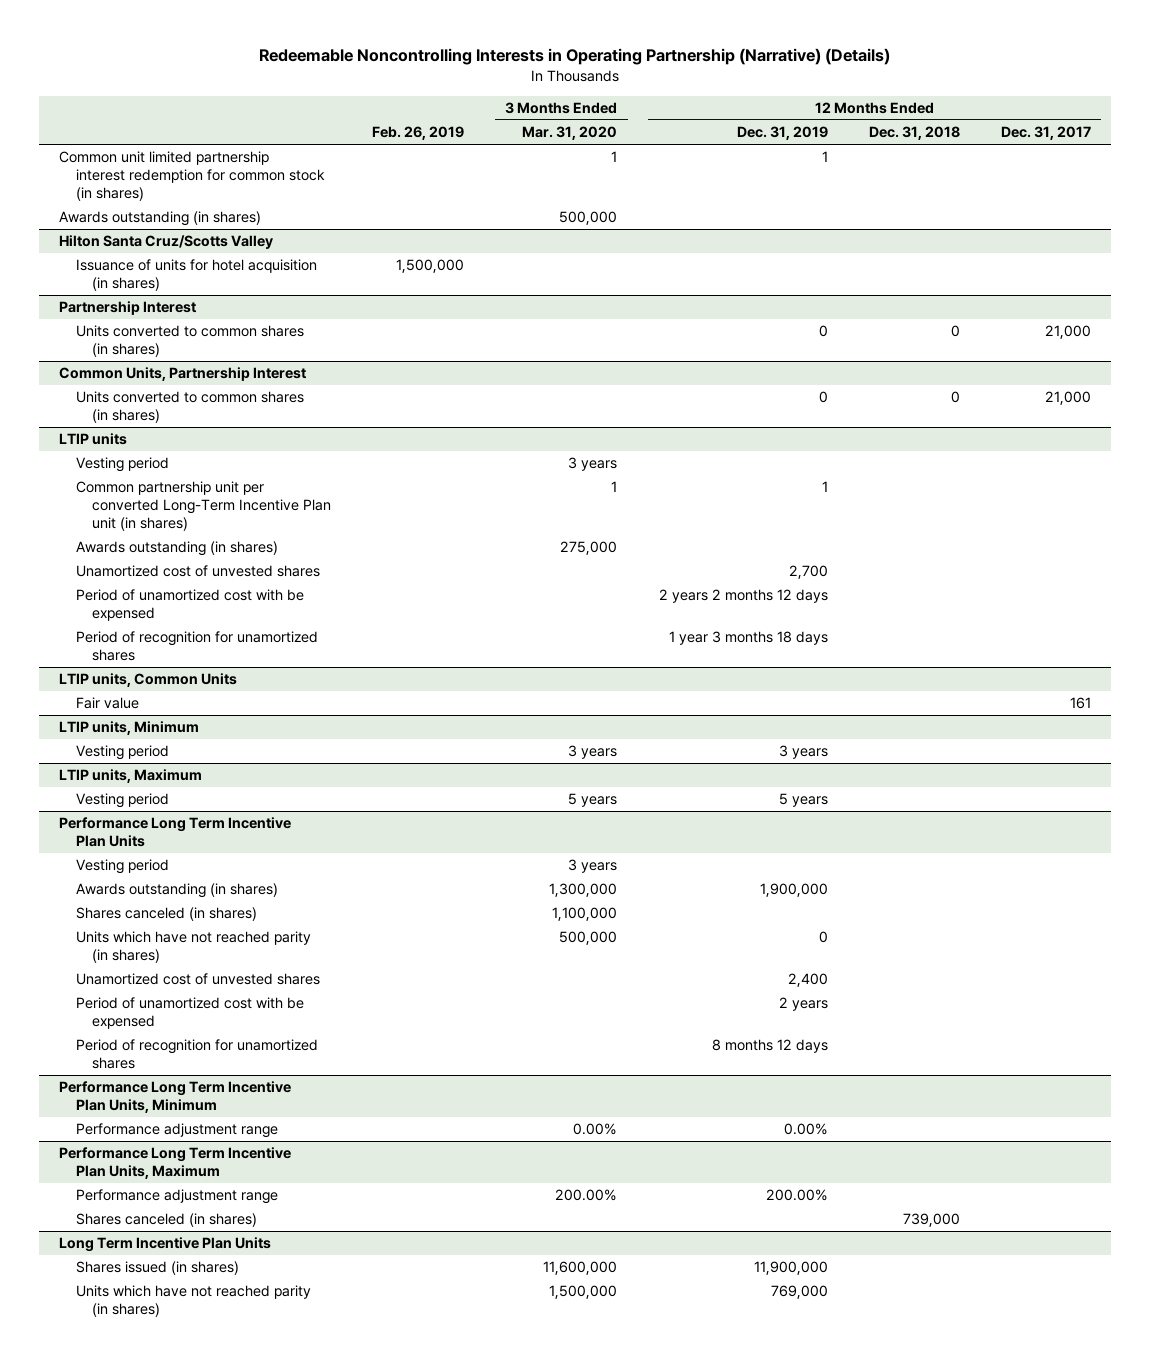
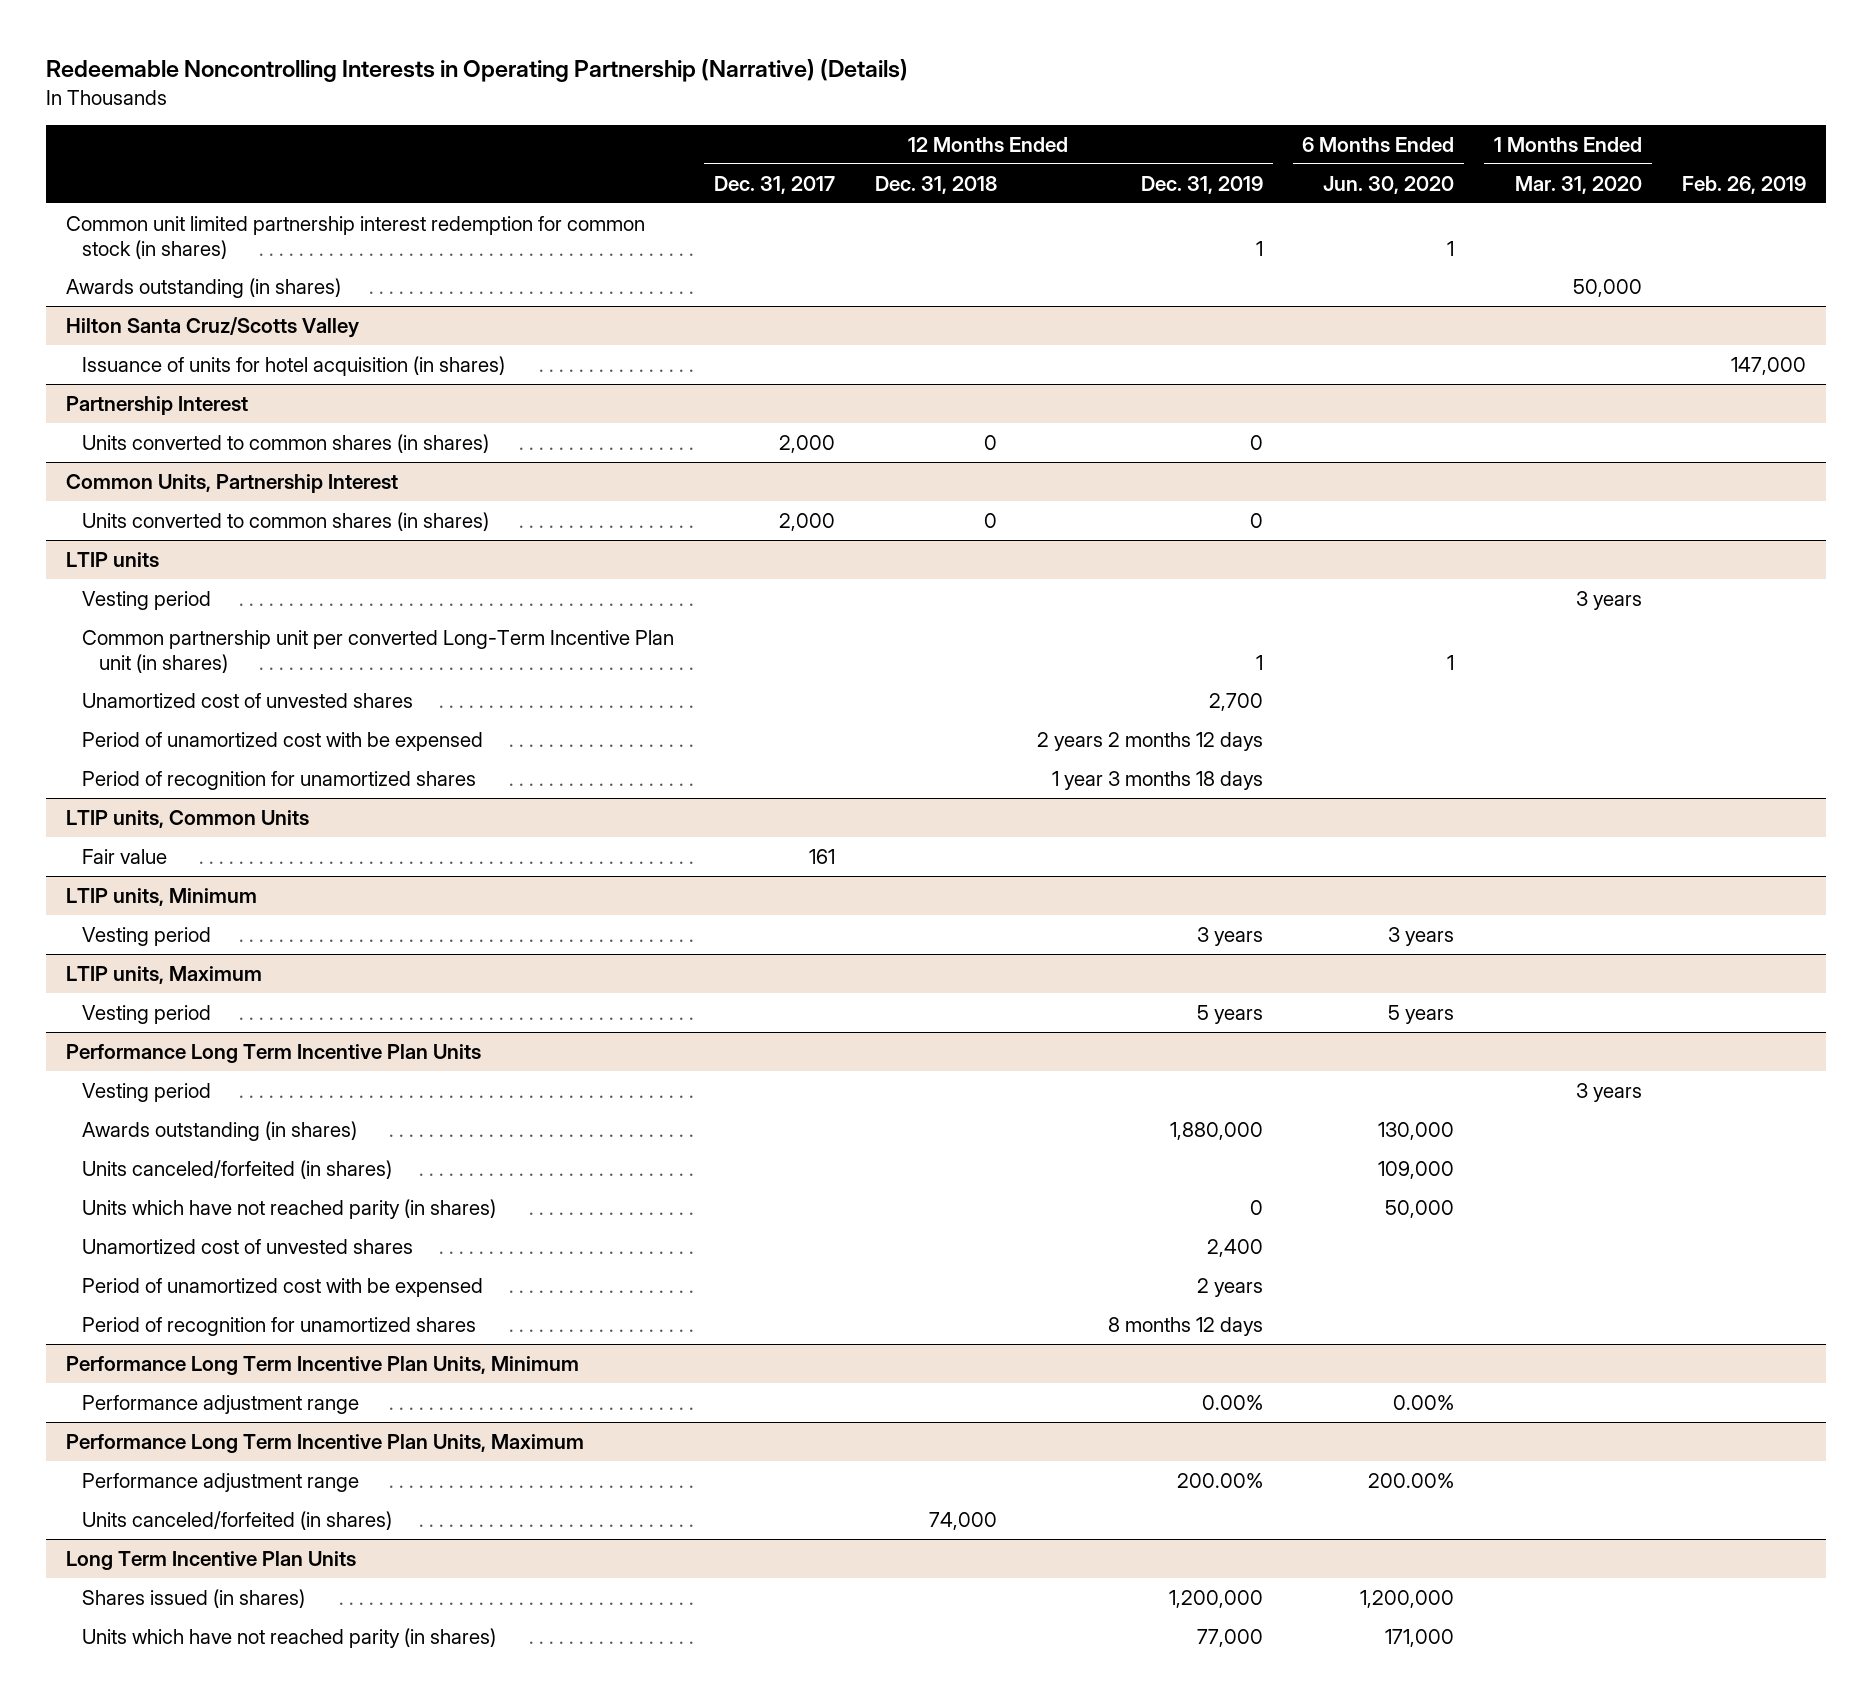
- | Feb. 26, 2019 | 3 Months Ended Mar. 31, 2020 | 12 Months Ended Dec. 31, 2019 | 12 Months Ended Dec. 31, 2018 | 12 Months Ended Dec. 31, 2017
+ | 12 Months Ended Dec. 31, 2017 | 12 Months Ended Dec. 31, 2018 | 12 Months Ended Dec. 31, 2019 | 6 Months Ended Jun. 30, 2020 | 1 Months Ended Mar. 31, 2020 | Feb. 26, 2019
@ Hilton Santa Cruz/Scotts Valley
- Issuance of units for hotel acquisition (in shares) | 1,500,000 | | | |
+ Issuance of units for hotel acquisition (in shares) | | | | | | 147,000
@ Partnership Interest
- Units converted to common shares (in shares) | | | 0 | 0 | 21,000
+ Units converted to common shares (in shares) | 2,000 | 0 | 0 | | |
@ Common Units, Partnership Interest
- Units converted to common shares (in shares) | | | 0 | 0 | 21,000
+ Units converted to common shares (in shares) | 2,000 | 0 | 0 | | |
@ LTIP units
- Awards outstanding (in shares) | | 275,000 | | |
@ Performance Long Term Incentive Plan Units
- Awards outstanding (in shares) | | 1,300,000 | 1,900,000 | |
- Shares canceled (in shares) | | 1,100,000 | | |
+ Awards outstanding (in shares) | | | 1,880,000 | 130,000 | |
+ Units canceled/forfeited (in shares) | | | | 109,000 | |
@ Performance Long Term Incentive Plan Units, Maximum
- Shares canceled (in shares) | | | | 739,000 |
+ Units canceled/forfeited (in shares) | | 74,000 | | | |
@ Long Term Incentive Plan Units
- Shares issued (in shares) | | 11,600,000 | 11,900,000 | |
- Units which have not reached parity (in shares) | | 1,500,000 | 769,000 | |
+ Shares issued (in shares) | | | 1,200,000 | 1,200,000 | |
+ Units which have not reached parity (in shares) | | | 77,000 | 171,000 | |

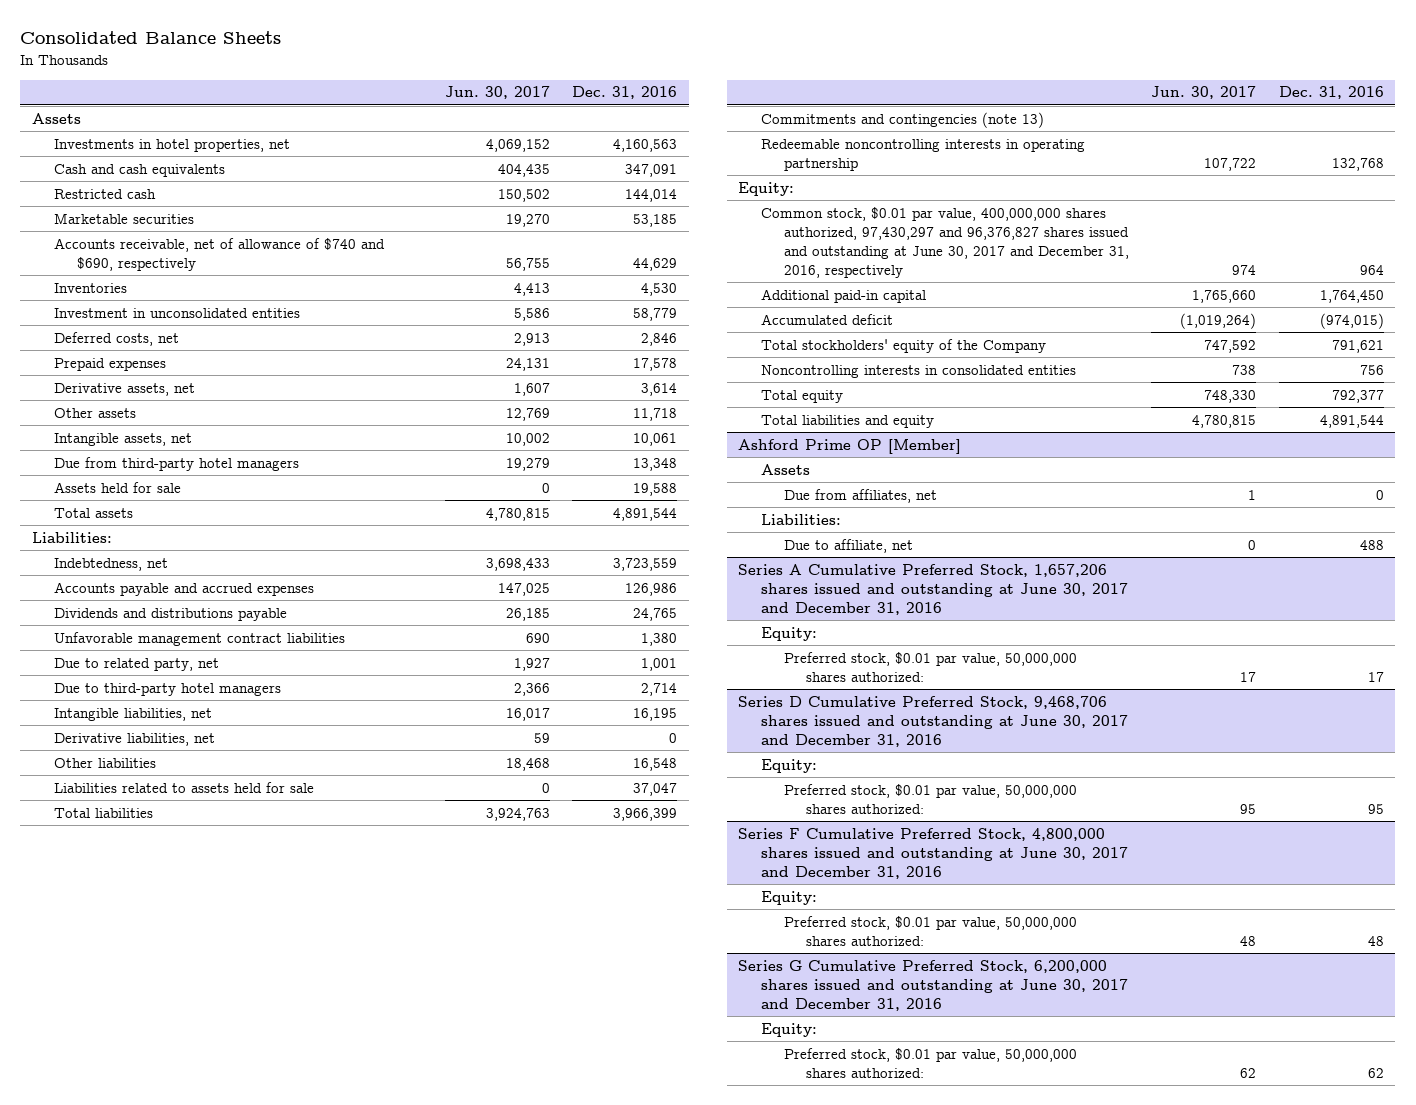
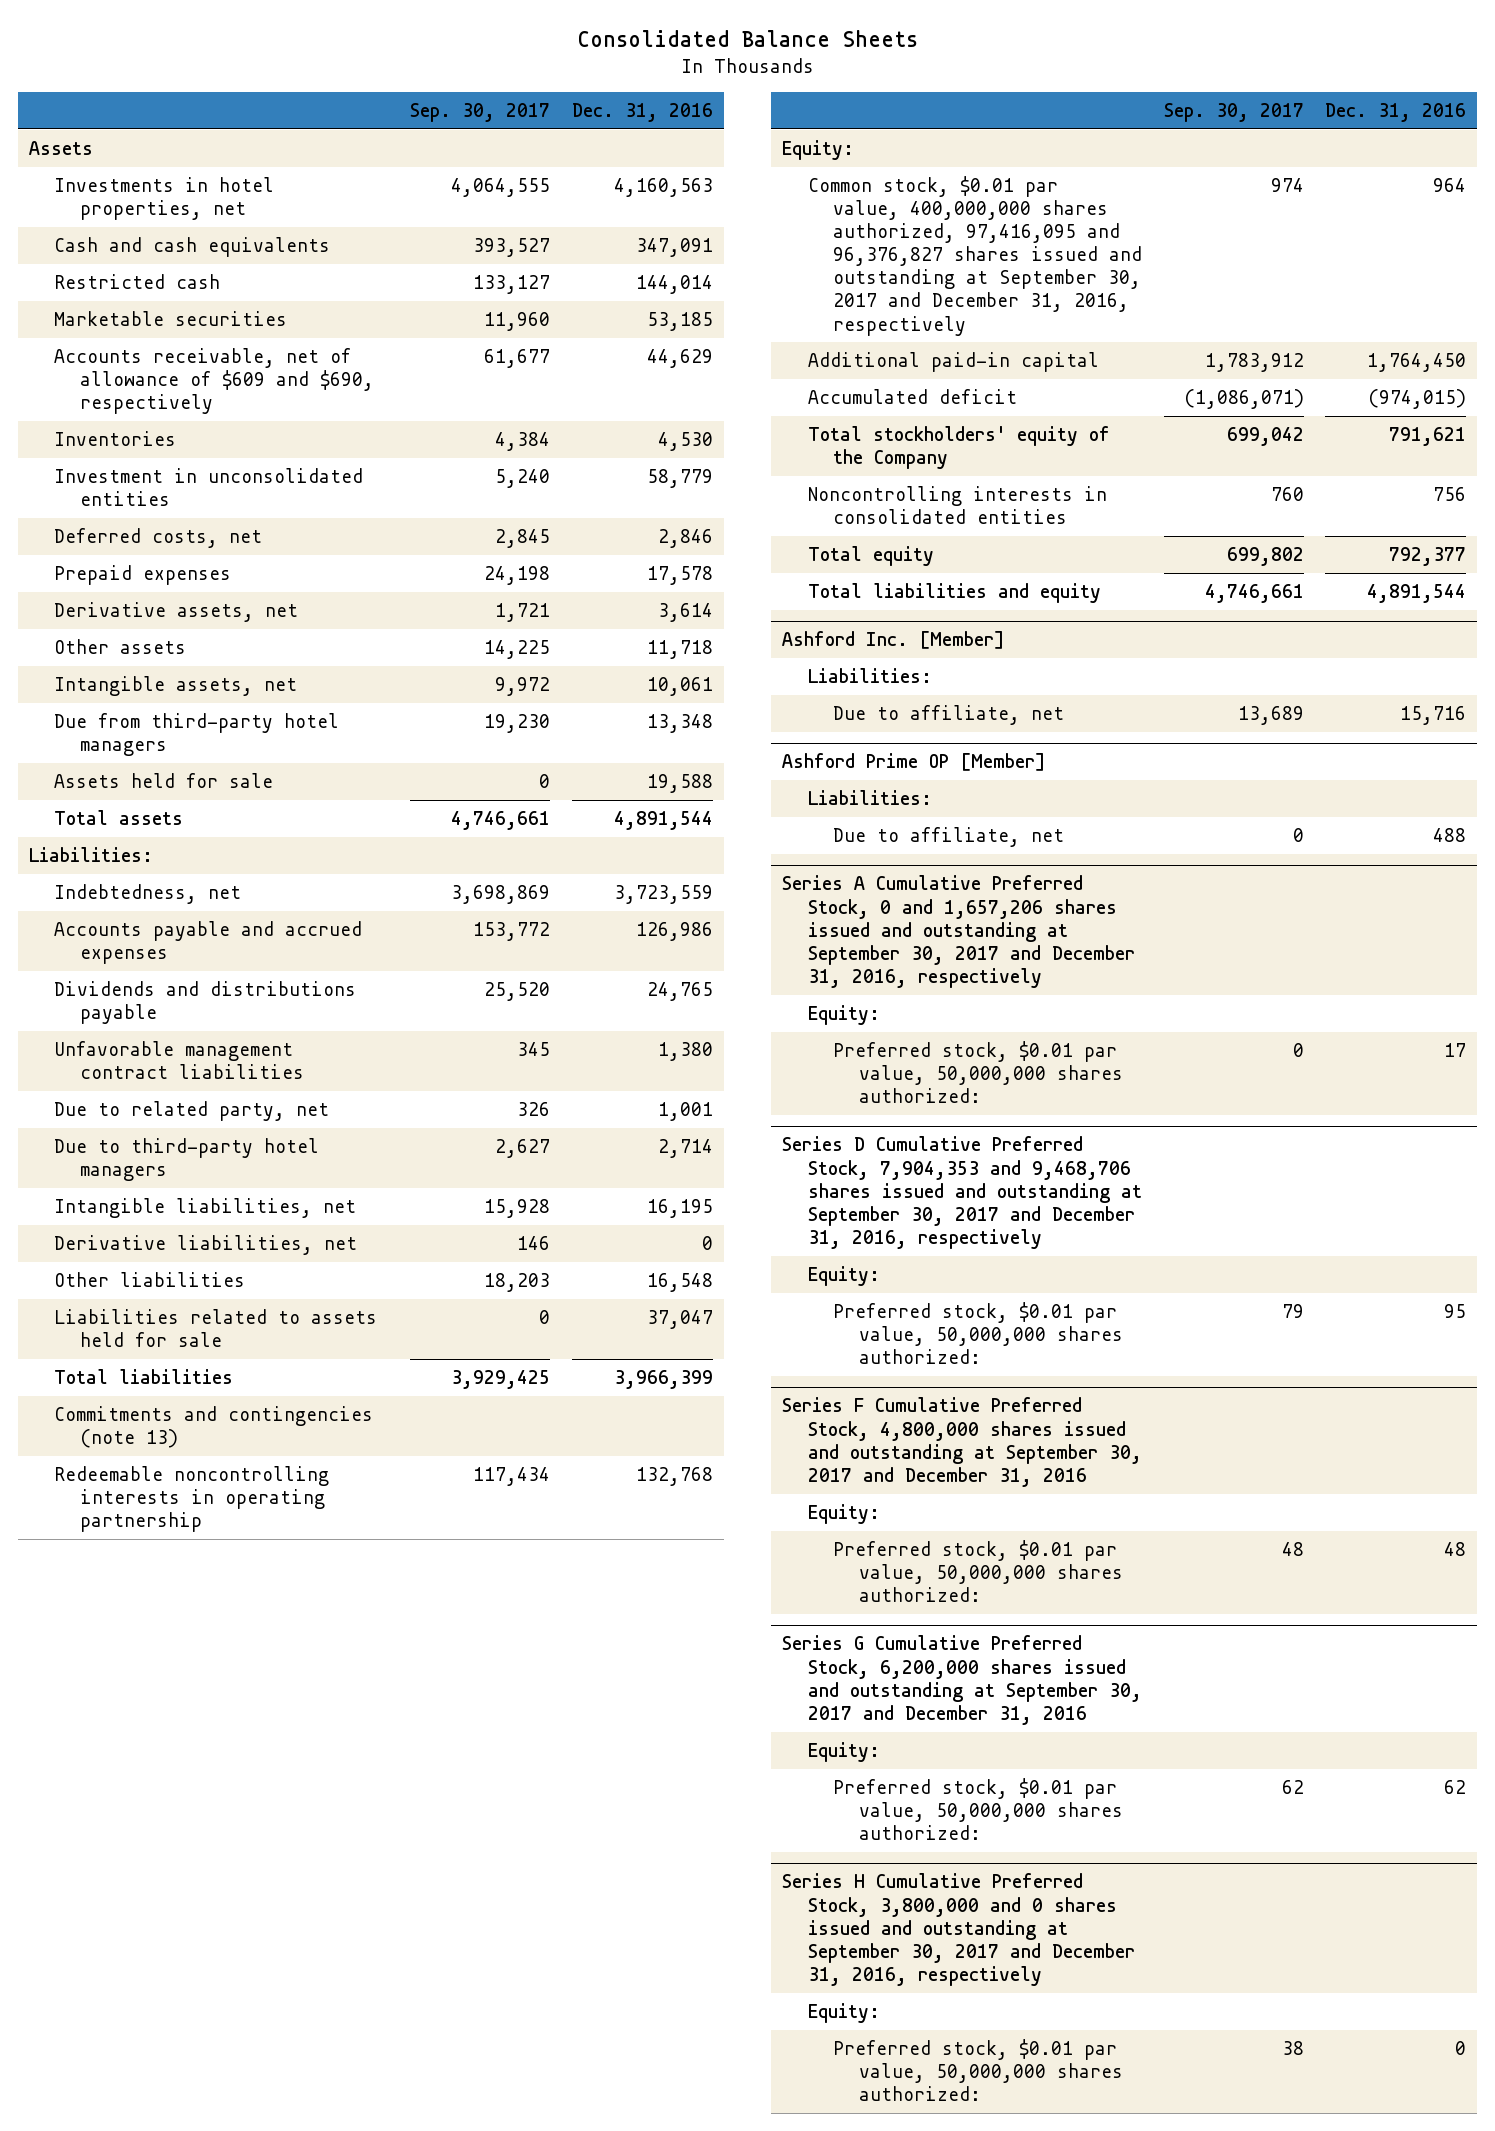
- | Jun. 30, 2017 | Dec. 31, 2016
+ | Sep. 30, 2017 | Dec. 31, 2016
- Accounts receivable, net of allowance of $740 and $690, respectively | 56,755 | 44,629
+ Accounts receivable, net of allowance of $609 and $690, respectively | 61,677 | 44,629
- Common stock, $0.01 par value, 400,000,000 shares authorized, 97,430,297 and 96,376,827 shares issued and outstanding at June 30, 2017 and December 31, 2016, respectively | 974 | 964
+ Common stock, $0.01 par value, 400,000,000 shares authorized, 97,416,095 and 96,376,827 shares issued and outstanding at September 30, 2017 and December 31, 2016, respectively | 974 | 964
+ Ashford Inc. [Member]
+ Liabilities:
+ Due to affiliate, net | 13,689 | 15,716
@ Ashford Prime OP [Member]
- Assets
- Due from affiliates, net | 1 | 0
- Series A Cumulative Preferred Stock, 1,657,206 shares issued and outstanding at June 30, 2017 and December 31, 2016
+ Series A Cumulative Preferred Stock, 0 and 1,657,206 shares issued and outstanding at September 30, 2017 and December 31, 2016, respectively
- Series D Cumulative Preferred Stock, 9,468,706 shares issued and outstanding at June 30, 2017 and December 31, 2016
+ Series D Cumulative Preferred Stock, 7,904,353 and 9,468,706 shares issued and outstanding at September 30, 2017 and December 31, 2016, respectively
- Series F Cumulative Preferred Stock, 4,800,000 shares issued and outstanding at June 30, 2017 and December 31, 2016
+ Series F Cumulative Preferred Stock, 4,800,000 shares issued and outstanding at September 30, 2017 and December 31, 2016
- Series G Cumulative Preferred Stock, 6,200,000 shares issued and outstanding at June 30, 2017 and December 31, 2016
+ Series G Cumulative Preferred Stock, 6,200,000 shares issued and outstanding at September 30, 2017 and December 31, 2016
+ Series H Cumulative Preferred Stock, 3,800,000 and 0 shares issued and outstanding at September 30, 2017 and December 31, 2016, respectively
+ Equity:
+ Preferred stock, $0.01 par value, 50,000,000 shares authorized: | 38 | 0

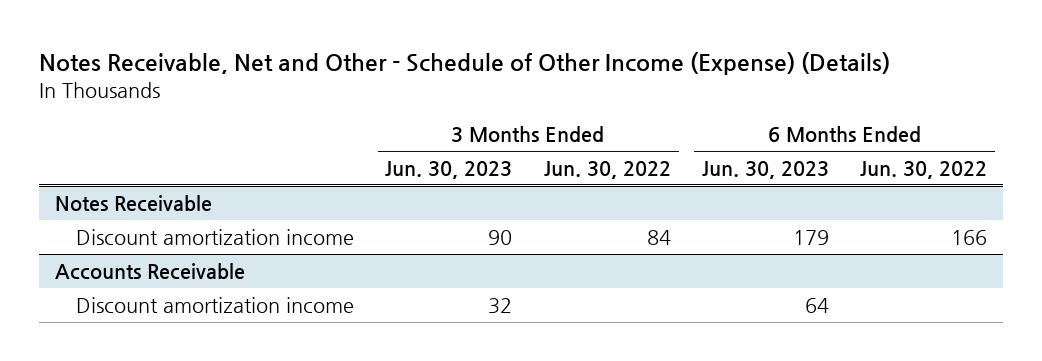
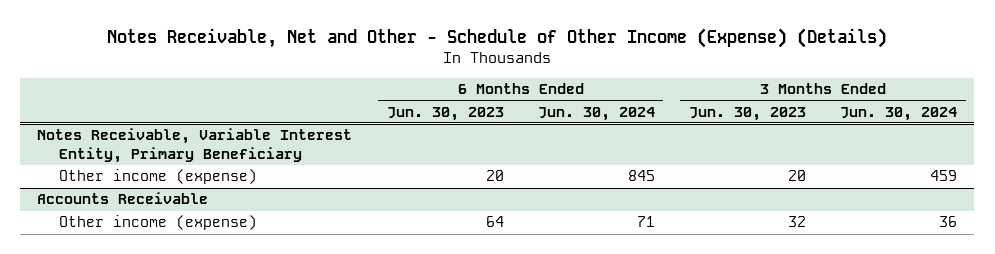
- | 3 Months Ended Jun. 30, 2023 | 3 Months Ended Jun. 30, 2022 | 6 Months Ended Jun. 30, 2023 | 6 Months Ended Jun. 30, 2022
+ | 6 Months Ended Jun. 30, 2023 | 6 Months Ended Jun. 30, 2024 | 3 Months Ended Jun. 30, 2023 | 3 Months Ended Jun. 30, 2024
- Notes Receivable
- Discount amortization income | 90 | 84 | 179 | 166
+ Notes Receivable, Variable Interest Entity, Primary Beneficiary
+ Other income (expense) | 20 | 845 | 20 | 459
@ Accounts Receivable
- Discount amortization income | 32 | | 64 |
+ Other income (expense) | 64 | 71 | 32 | 36

